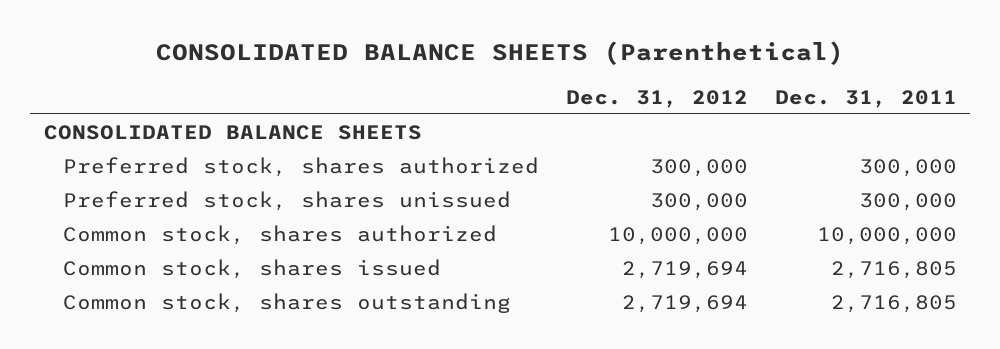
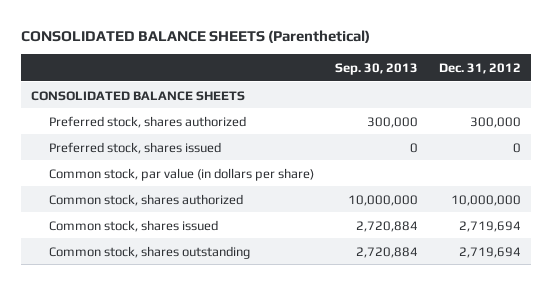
- | Dec. 31, 2012 | Dec. 31, 2011
+ | Sep. 30, 2013 | Dec. 31, 2012
- Preferred stock, shares unissued | 300,000 | 300,000
+ Preferred stock, shares issued | 0 | 0
+ Common stock, par value (in dollars per share)

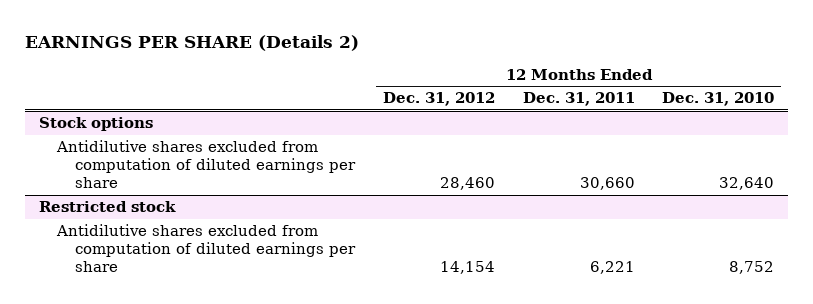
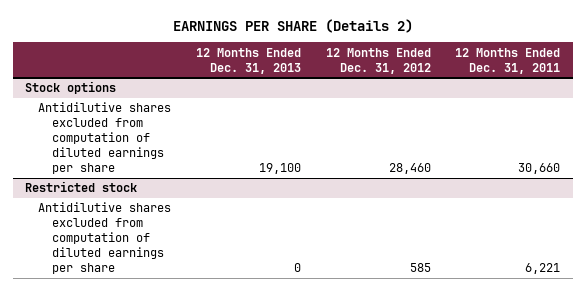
- | 12 Months Ended Dec. 31, 2012 | 12 Months Ended Dec. 31, 2011 | 12 Months Ended Dec. 31, 2010
+ | 12 Months Ended Dec. 31, 2013 | 12 Months Ended Dec. 31, 2012 | 12 Months Ended Dec. 31, 2011
@ Restricted stock
- Antidilutive shares excluded from computation of diluted earnings per share | 14,154 | 6,221 | 8,752
+ Antidilutive shares excluded from computation of diluted earnings per share | 0 | 585 | 6,221

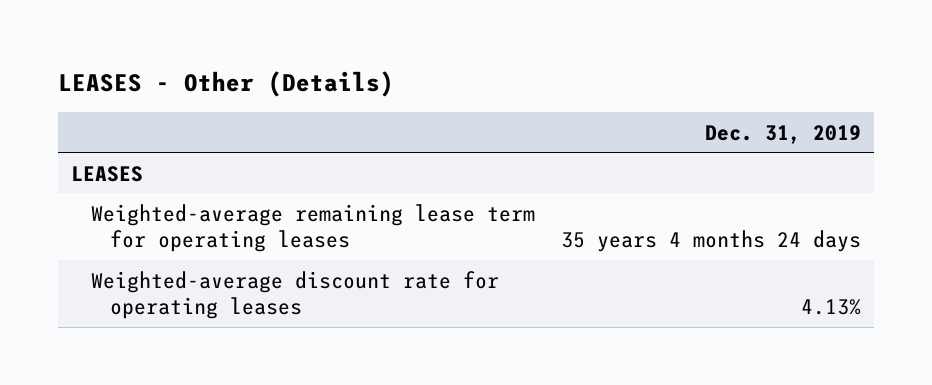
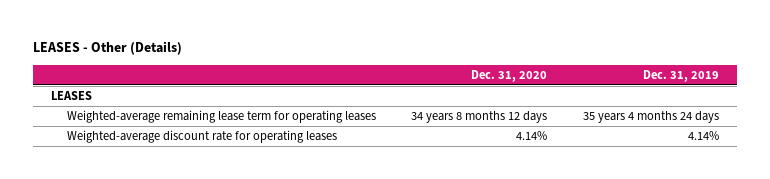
- | Dec. 31, 2019
+ | Dec. 31, 2020 | Dec. 31, 2019
- Weighted-average discount rate for operating leases | 4.13%
+ Weighted-average discount rate for operating leases | 4.14% | 4.14%

